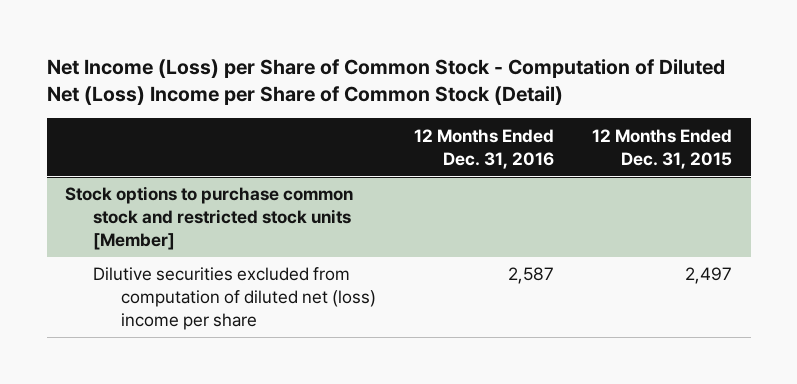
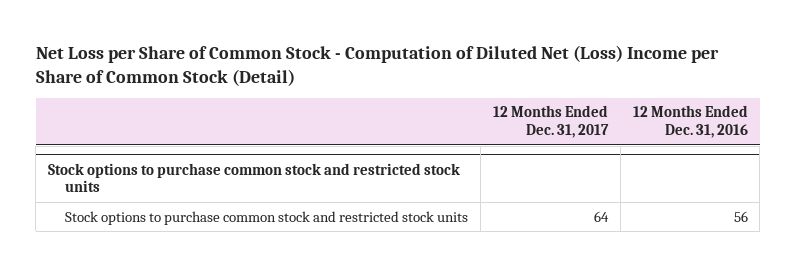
- Net Income (Loss) per Share of Common Stock - Computation of Diluted Net (Loss) Income per Share of Common Stock (Detail)
+ Net Loss per Share of Common Stock - Computation of Diluted Net (Loss) Income per Share of Common Stock (Detail)
- | 12 Months Ended Dec. 31, 2016 | 12 Months Ended Dec. 31, 2015
+ | 12 Months Ended Dec. 31, 2017 | 12 Months Ended Dec. 31, 2016
- Stock options to purchase common stock and restricted stock units [Member]
- Dilutive securities excluded from computation of diluted net (loss) income per share | 2,587 | 2,497
+ Stock options to purchase common stock and restricted stock units
+ Stock options to purchase common stock and restricted stock units | 64 | 56

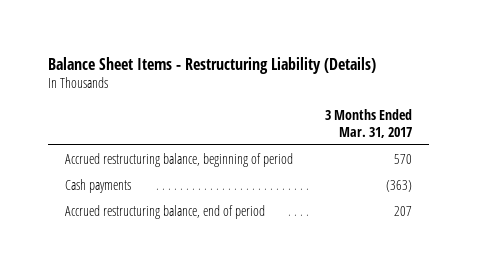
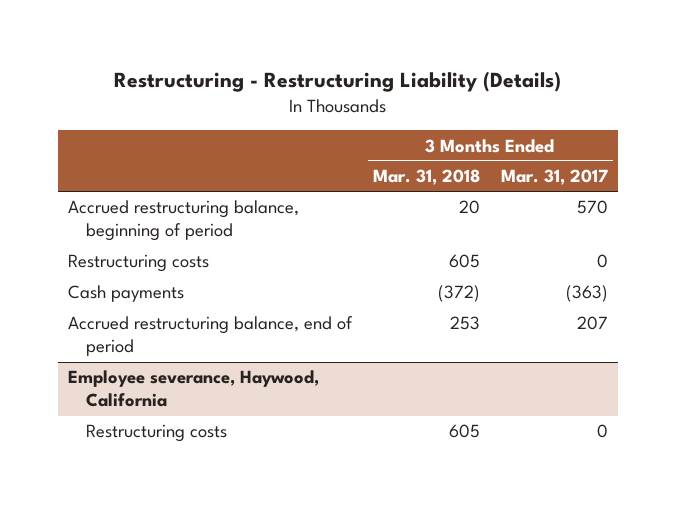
- Balance Sheet Items - Restructuring Liability (Details)
+ Restructuring - Restructuring Liability (Details)
- | 3 Months Ended Mar. 31, 2017
+ | 3 Months Ended Mar. 31, 2018 | 3 Months Ended Mar. 31, 2017
+ Restructuring costs | 605 | 0
+ Employee severance, Haywood, California
+ Restructuring costs | 605 | 0

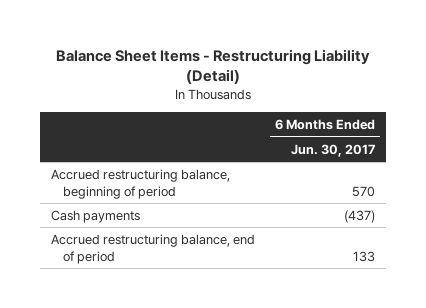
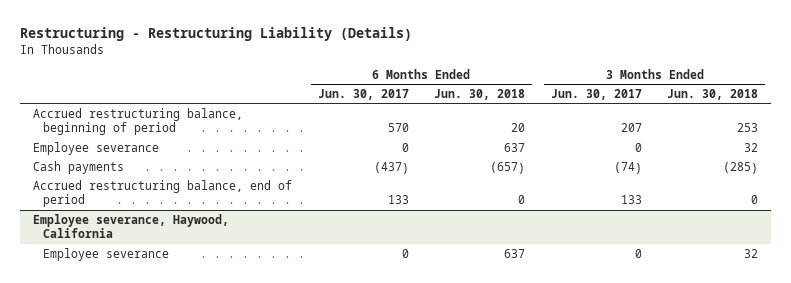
- Balance Sheet Items - Restructuring Liability (Detail)
+ Restructuring - Restructuring Liability (Details)
- | 6 Months Ended Jun. 30, 2017
+ | 6 Months Ended Jun. 30, 2017 | 6 Months Ended Jun. 30, 2018 | 3 Months Ended Jun. 30, 2017 | 3 Months Ended Jun. 30, 2018
+ Employee severance | 0 | 637 | 0 | 32
+ Employee severance, Haywood, California
+ Employee severance | 0 | 637 | 0 | 32

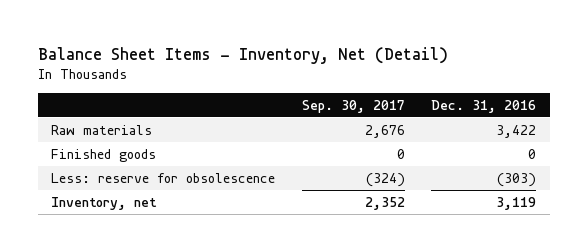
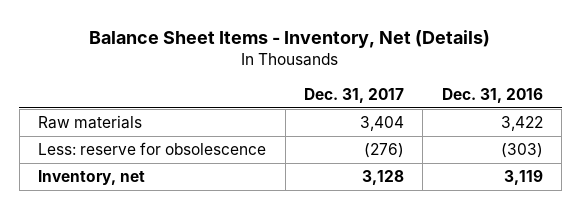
- Balance Sheet Items - Inventory, Net (Detail)
+ Balance Sheet Items - Inventory, Net (Details)
- | Sep. 30, 2017 | Dec. 31, 2016
+ | Dec. 31, 2017 | Dec. 31, 2016
- Finished goods | 0 | 0

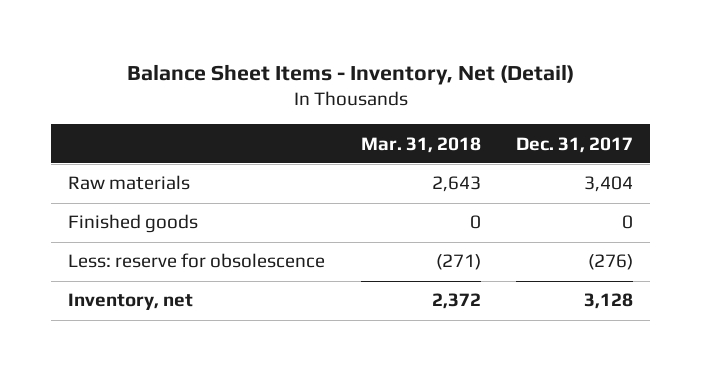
- Balance Sheet Items - Inventory, Net (Details)
+ Balance Sheet Items - Inventory, Net (Detail)
- | Dec. 31, 2017 | Dec. 31, 2016
+ | Mar. 31, 2018 | Dec. 31, 2017
+ Finished goods | 0 | 0

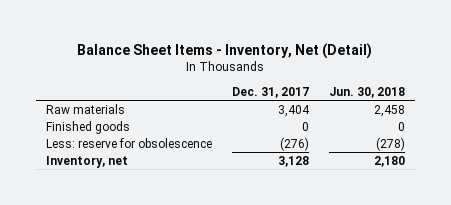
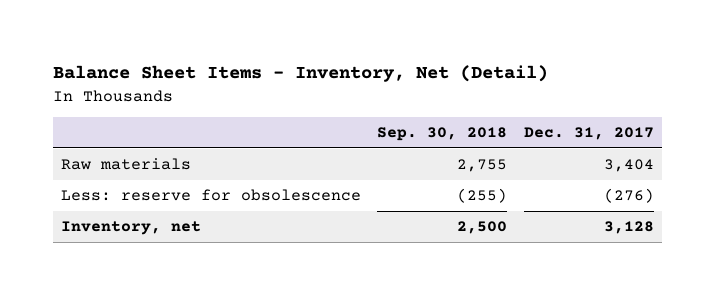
- | Dec. 31, 2017 | Jun. 30, 2018
+ | Sep. 30, 2018 | Dec. 31, 2017
- Finished goods | 0 | 0

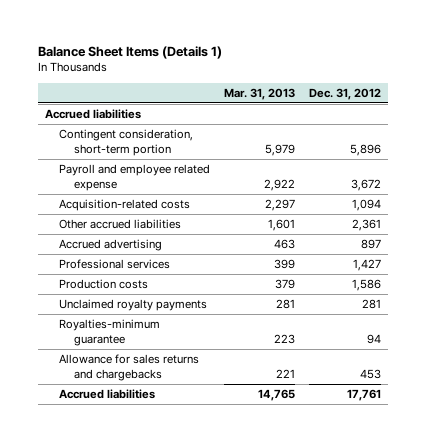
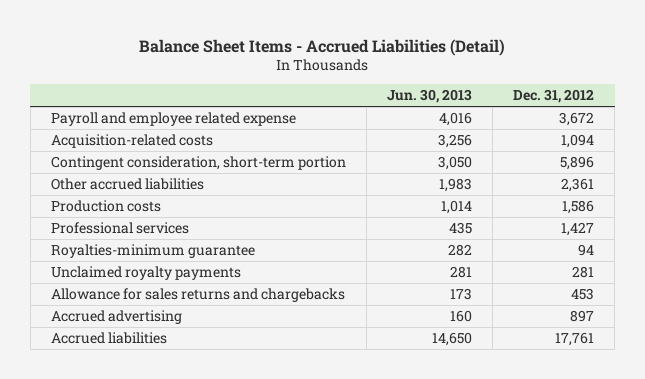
- Balance Sheet Items (Details 1)
+ Balance Sheet Items - Accrued Liabilities (Detail)
- | Mar. 31, 2013 | Dec. 31, 2012
+ | Jun. 30, 2013 | Dec. 31, 2012
- Accrued liabilities
moved down: Contingent consideration, short-term portion | 3,050 | 5,896
moved down: Professional services | 435 | 1,427
moved down: Unclaimed royalty payments | 281 | 281
moved down: Accrued advertising | 160 | 897

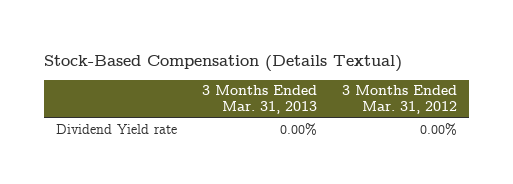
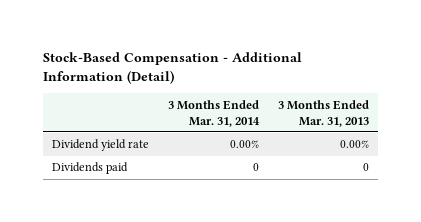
- Stock-Based Compensation (Details Textual)
+ Stock-Based Compensation - Additional Information (Detail)
- | 3 Months Ended Mar. 31, 2013 | 3 Months Ended Mar. 31, 2012
+ | 3 Months Ended Mar. 31, 2014 | 3 Months Ended Mar. 31, 2013
- Dividend Yield rate | 0.00% | 0.00%
+ Dividend yield rate | 0.00% | 0.00%
+ Dividends paid | 0 | 0

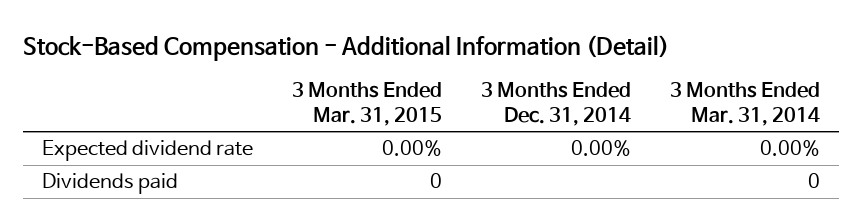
- | 3 Months Ended Mar. 31, 2014 | 3 Months Ended Mar. 31, 2013
+ | 3 Months Ended Mar. 31, 2015 | 3 Months Ended Dec. 31, 2014 | 3 Months Ended Mar. 31, 2014
- Dividend yield rate | 0.00% | 0.00%
+ Expected dividend rate | 0.00% | 0.00% | 0.00%

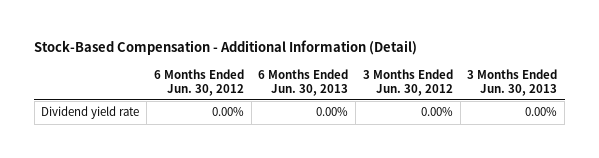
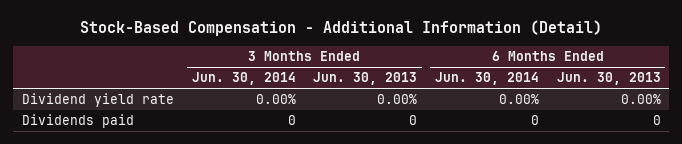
- | 6 Months Ended Jun. 30, 2012 | 6 Months Ended Jun. 30, 2013 | 3 Months Ended Jun. 30, 2012 | 3 Months Ended Jun. 30, 2013
+ | 3 Months Ended Jun. 30, 2014 | 3 Months Ended Jun. 30, 2013 | 6 Months Ended Jun. 30, 2014 | 6 Months Ended Jun. 30, 2013
+ Dividends paid | 0 | 0 | 0 | 0

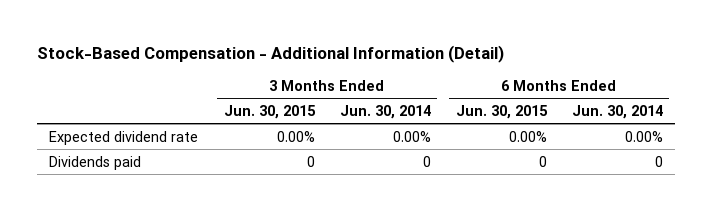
- | 3 Months Ended Jun. 30, 2014 | 3 Months Ended Jun. 30, 2013 | 6 Months Ended Jun. 30, 2014 | 6 Months Ended Jun. 30, 2013
+ | 3 Months Ended Jun. 30, 2015 | 3 Months Ended Jun. 30, 2014 | 6 Months Ended Jun. 30, 2015 | 6 Months Ended Jun. 30, 2014
- Dividend yield rate | 0.00% | 0.00% | 0.00% | 0.00%
+ Expected dividend rate | 0.00% | 0.00% | 0.00% | 0.00%

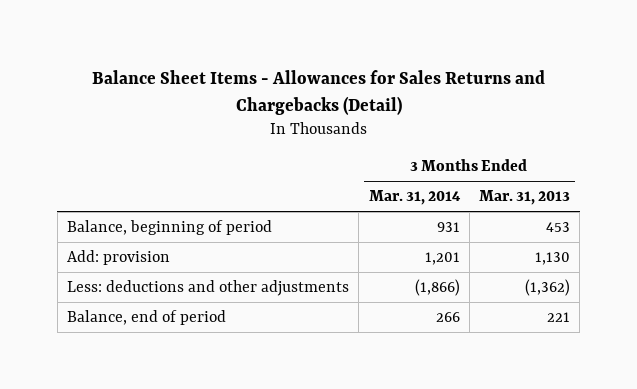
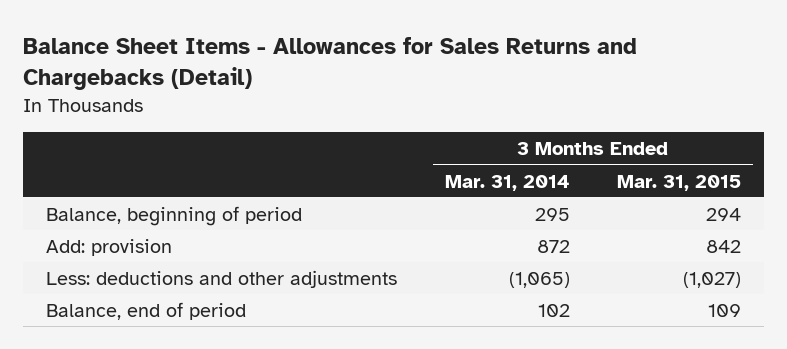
- | 3 Months Ended Mar. 31, 2014 | 3 Months Ended Mar. 31, 2013
+ | 3 Months Ended Mar. 31, 2014 | 3 Months Ended Mar. 31, 2015
- Balance, beginning of period | 931 | 453
- Add: provision | 1,201 | 1,130
- Less: deductions and other adjustments | (1,866) | (1,362)
- Balance, end of period | 266 | 221
+ Balance, beginning of period | 295 | 294
+ Add: provision | 872 | 842
+ Less: deductions and other adjustments | (1,065) | (1,027)
+ Balance, end of period | 102 | 109

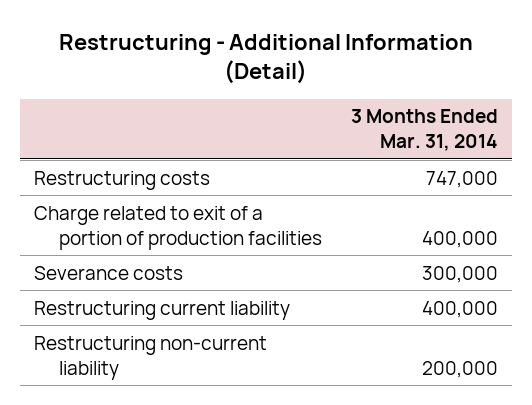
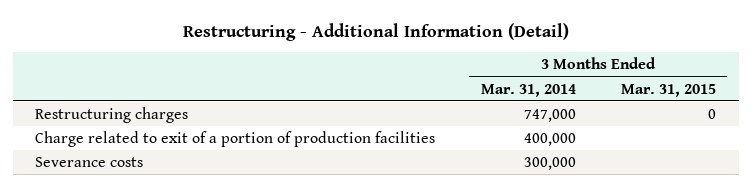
- | 3 Months Ended Mar. 31, 2014
+ | 3 Months Ended Mar. 31, 2014 | 3 Months Ended Mar. 31, 2015
- Restructuring costs | 747,000
+ Restructuring charges | 747,000 | 0
- Restructuring current liability | 400,000
- Restructuring non-current liability | 200,000

